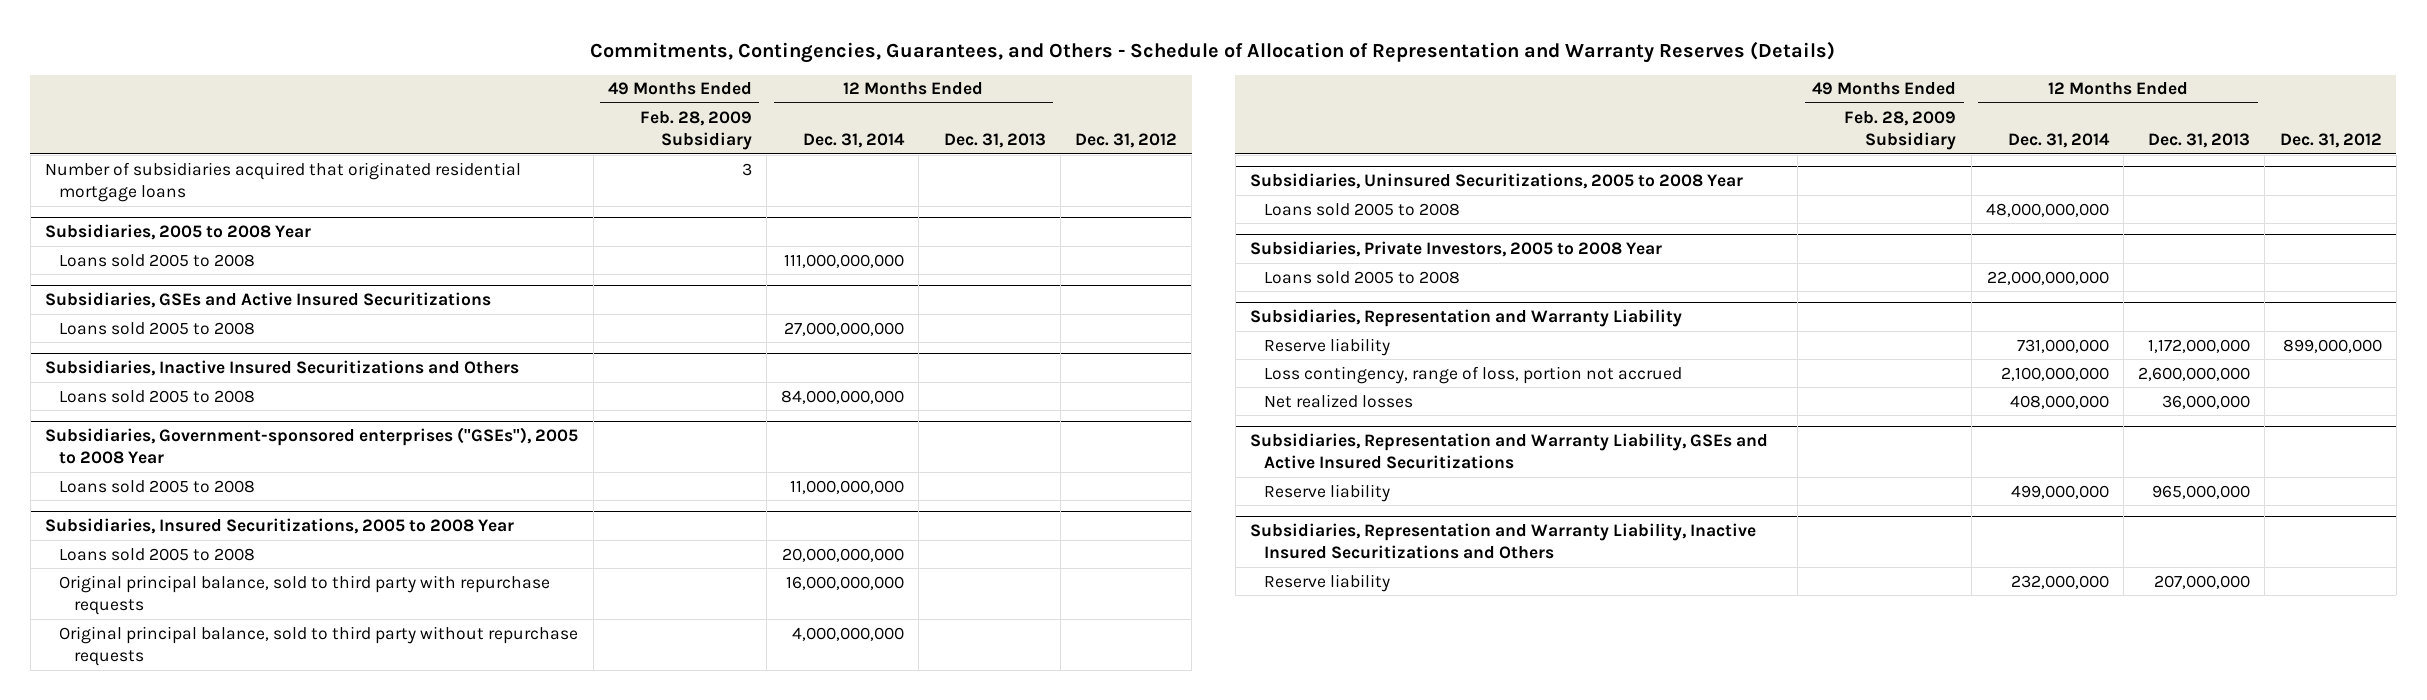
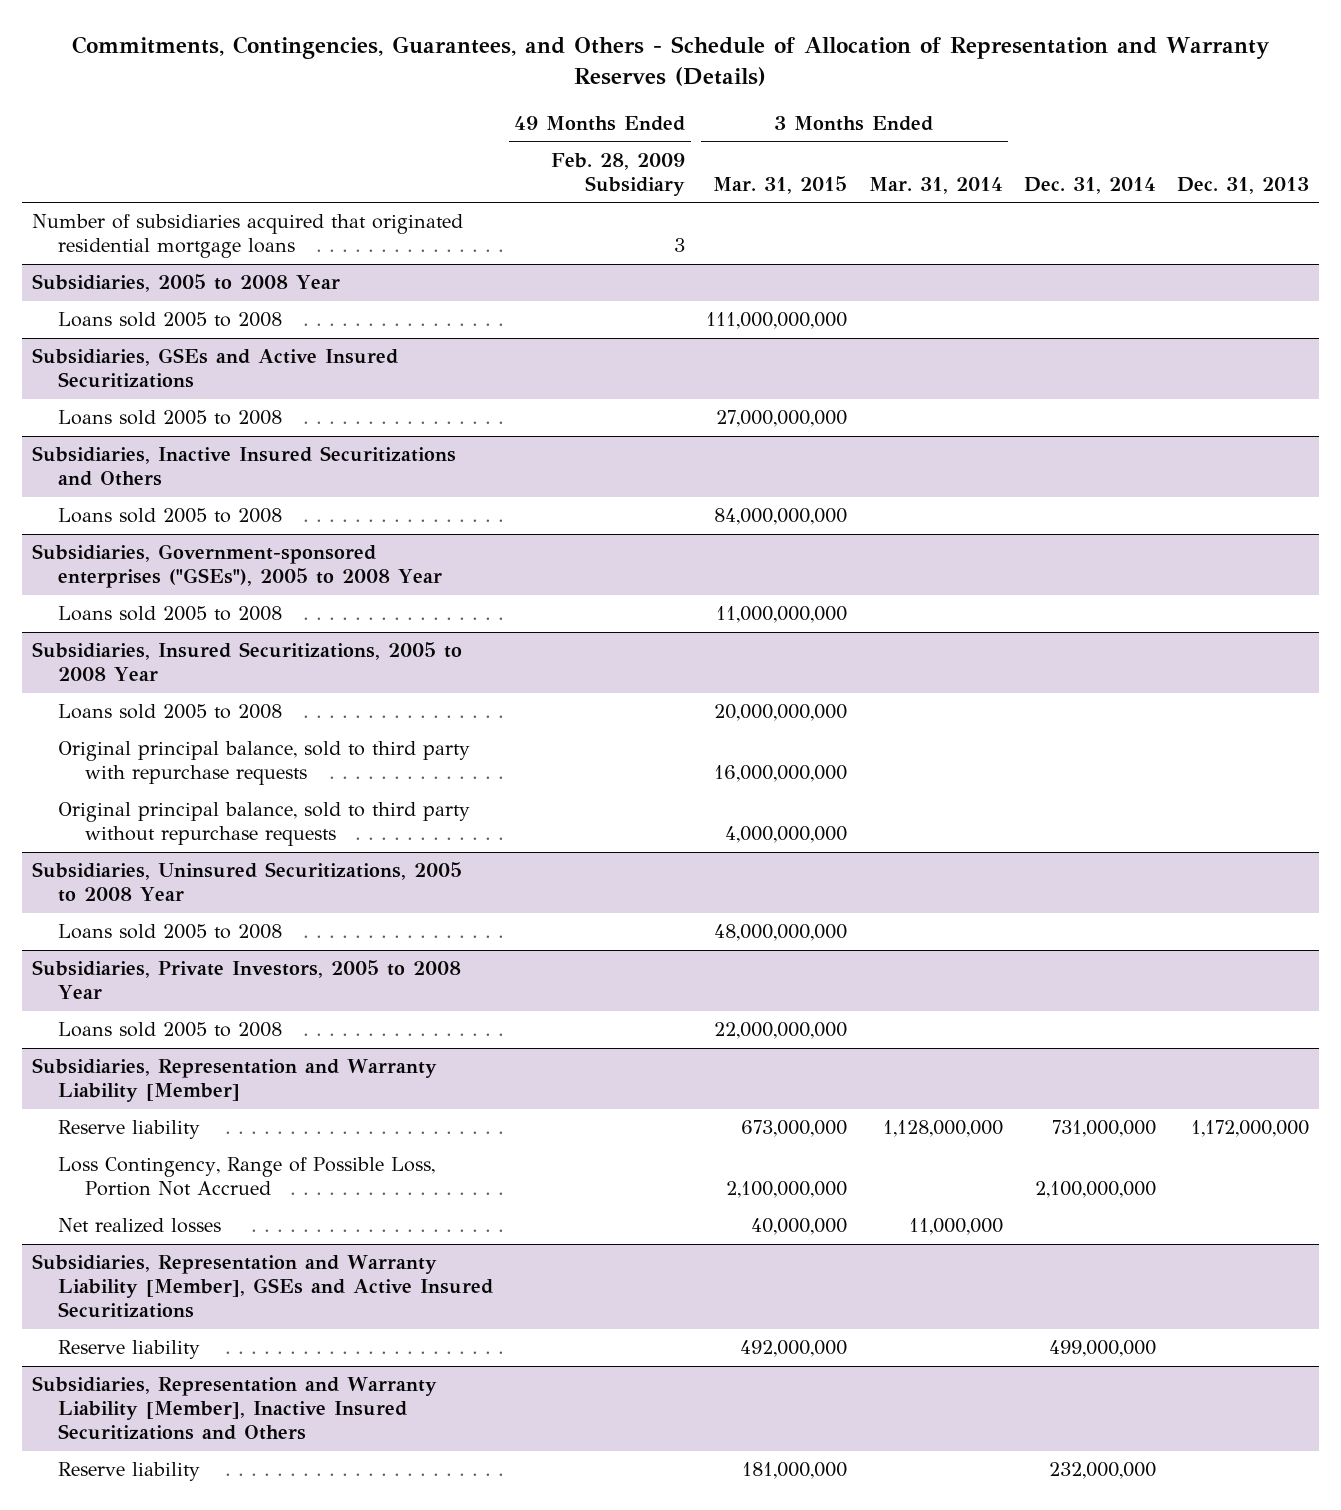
- | 49 Months Ended Feb. 28, 2009 Subsidiary | 12 Months Ended Dec. 31, 2014 | 12 Months Ended Dec. 31, 2013 | Dec. 31, 2012
+ | 49 Months Ended Feb. 28, 2009 Subsidiary | 3 Months Ended Mar. 31, 2015 | 3 Months Ended Mar. 31, 2014 | Dec. 31, 2014 | Dec. 31, 2013
- Subsidiaries, Representation and Warranty Liability
+ Subsidiaries, Representation and Warranty Liability [Member]
- Loss contingency, range of loss, portion not accrued | | 2,100,000,000 | 2,600,000,000 |
+ Loss Contingency, Range of Possible Loss, Portion Not Accrued | | 2,100,000,000 | | 2,100,000,000 |
- Subsidiaries, Representation and Warranty Liability, GSEs and Active Insured Securitizations
+ Subsidiaries, Representation and Warranty Liability [Member], GSEs and Active Insured Securitizations
- Subsidiaries, Representation and Warranty Liability, Inactive Insured Securitizations and Others
+ Subsidiaries, Representation and Warranty Liability [Member], Inactive Insured Securitizations and Others

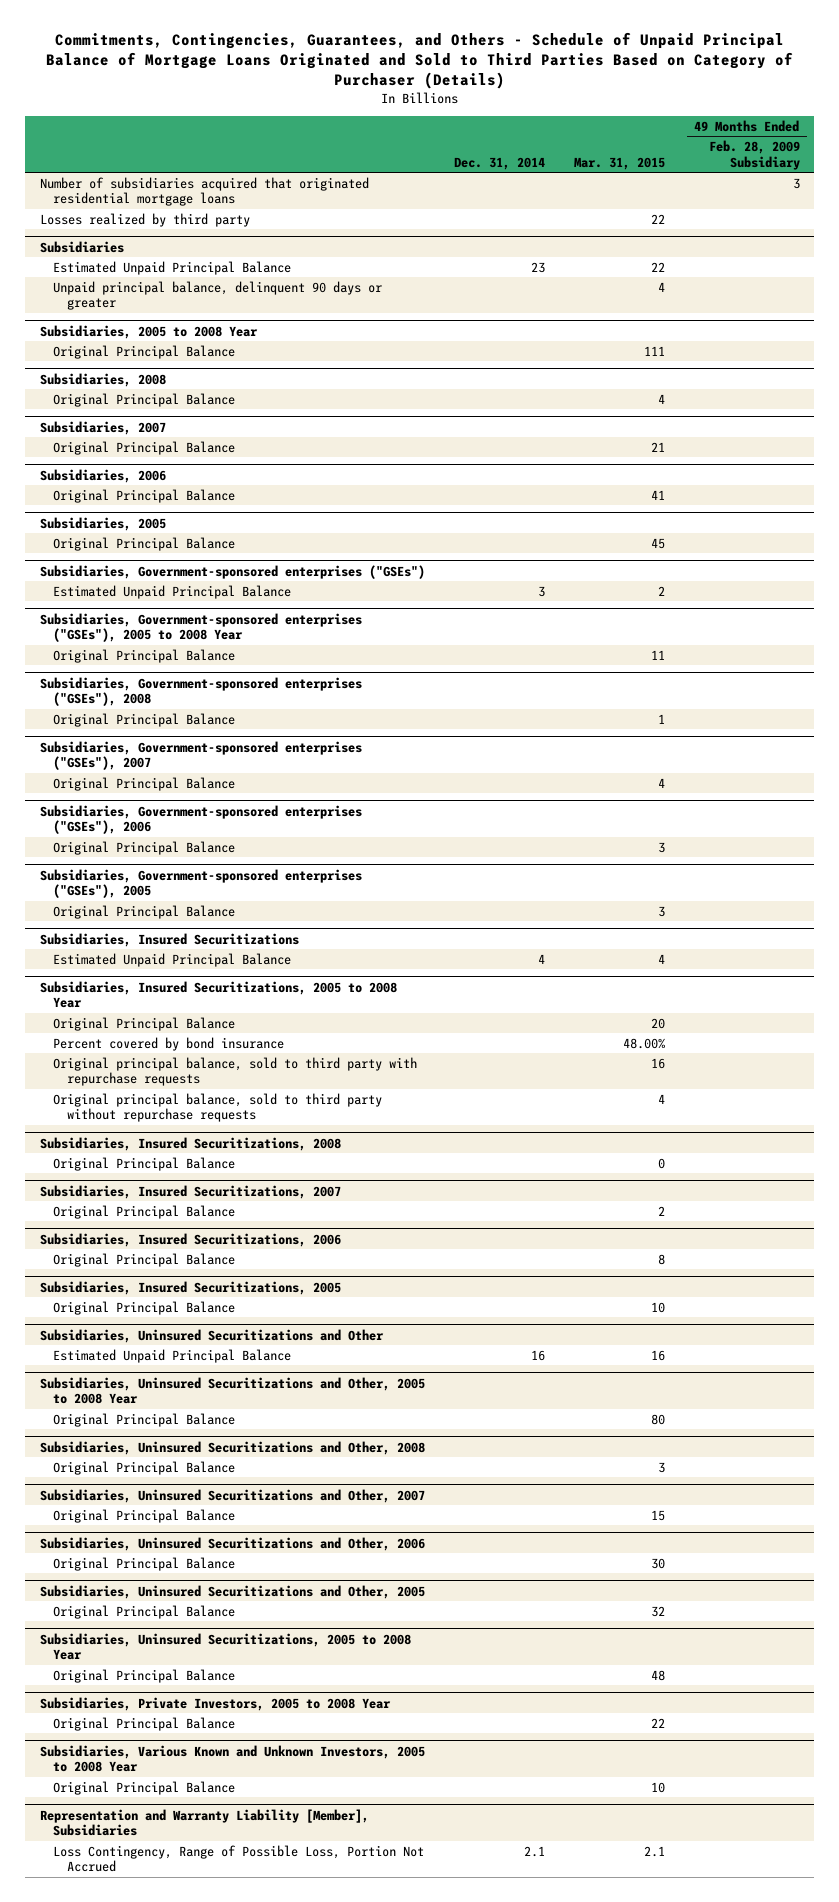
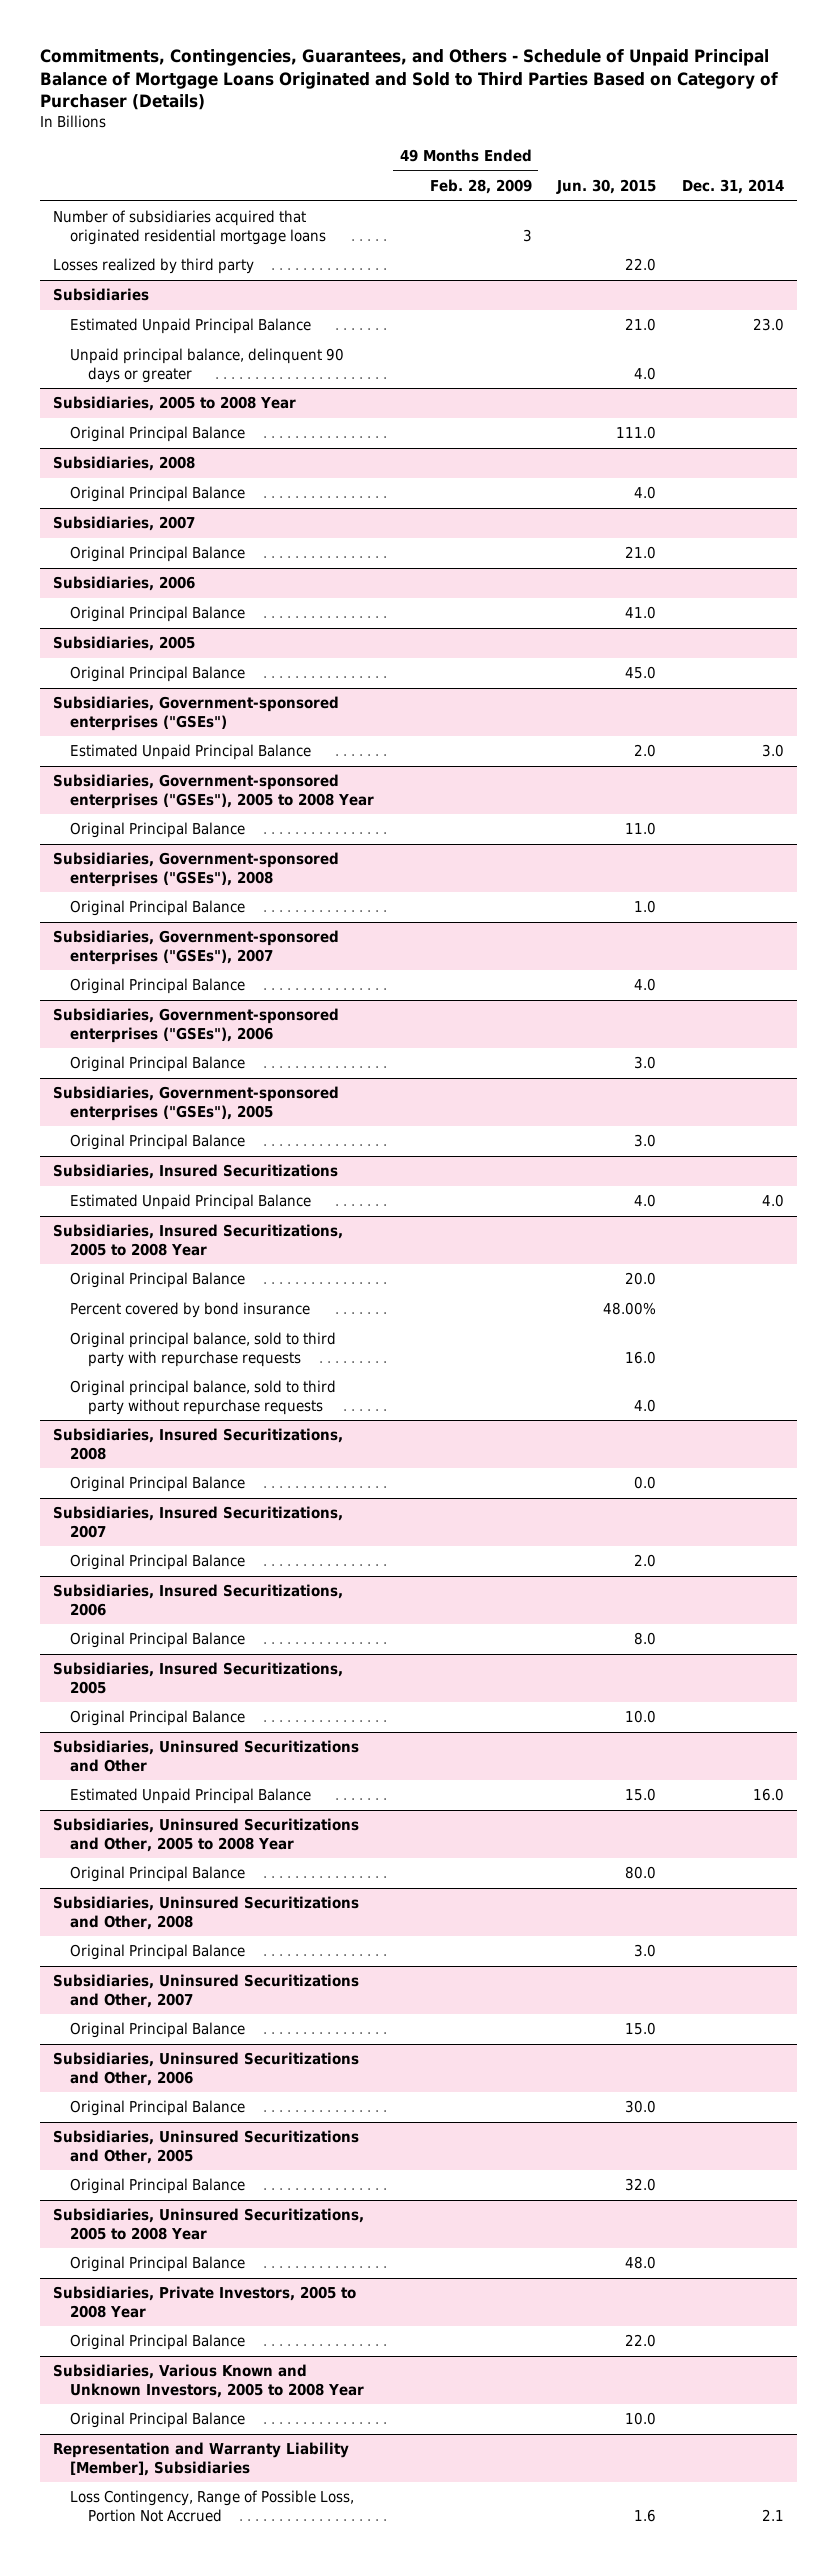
- | Dec. 31, 2014 | Mar. 31, 2015 | 49 Months Ended Feb. 28, 2009 Subsidiary
+ | 49 Months Ended Feb. 28, 2009 | Jun. 30, 2015 | Dec. 31, 2014
@ Subsidiaries
- Estimated Unpaid Principal Balance | 23 | 22 |
+ Estimated Unpaid Principal Balance | | 21.0 | 23.0
@ Subsidiaries, Government-sponsored enterprises ("GSEs")
- Estimated Unpaid Principal Balance | 3 | 2 |
+ Estimated Unpaid Principal Balance | | 2.0 | 3.0
@ Subsidiaries, Insured Securitizations
- Estimated Unpaid Principal Balance | 4 | 4 |
+ Estimated Unpaid Principal Balance | | 4.0 | 4.0
@ Subsidiaries, Uninsured Securitizations and Other
- Estimated Unpaid Principal Balance | 16 | 16 |
+ Estimated Unpaid Principal Balance | | 15.0 | 16.0

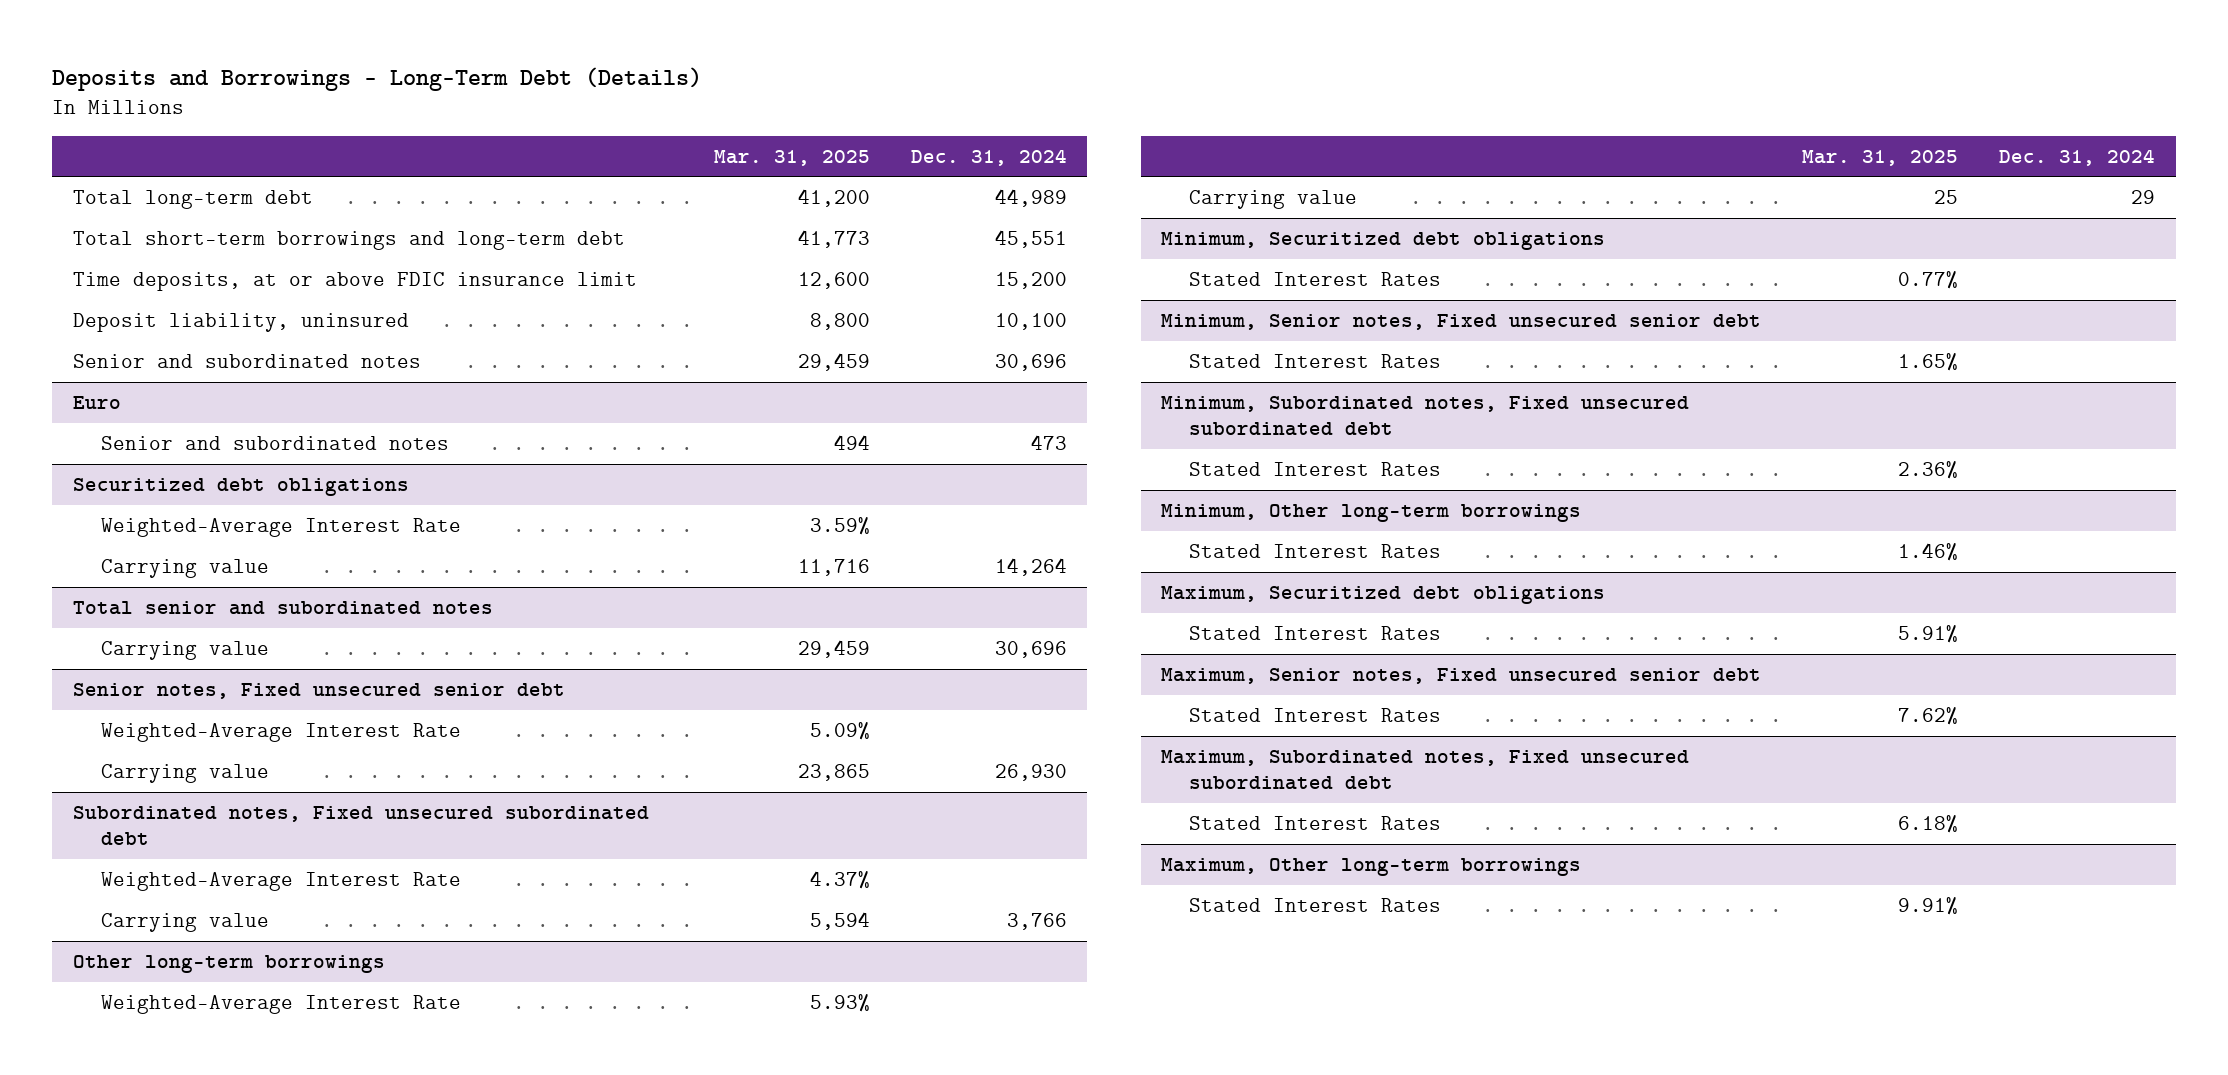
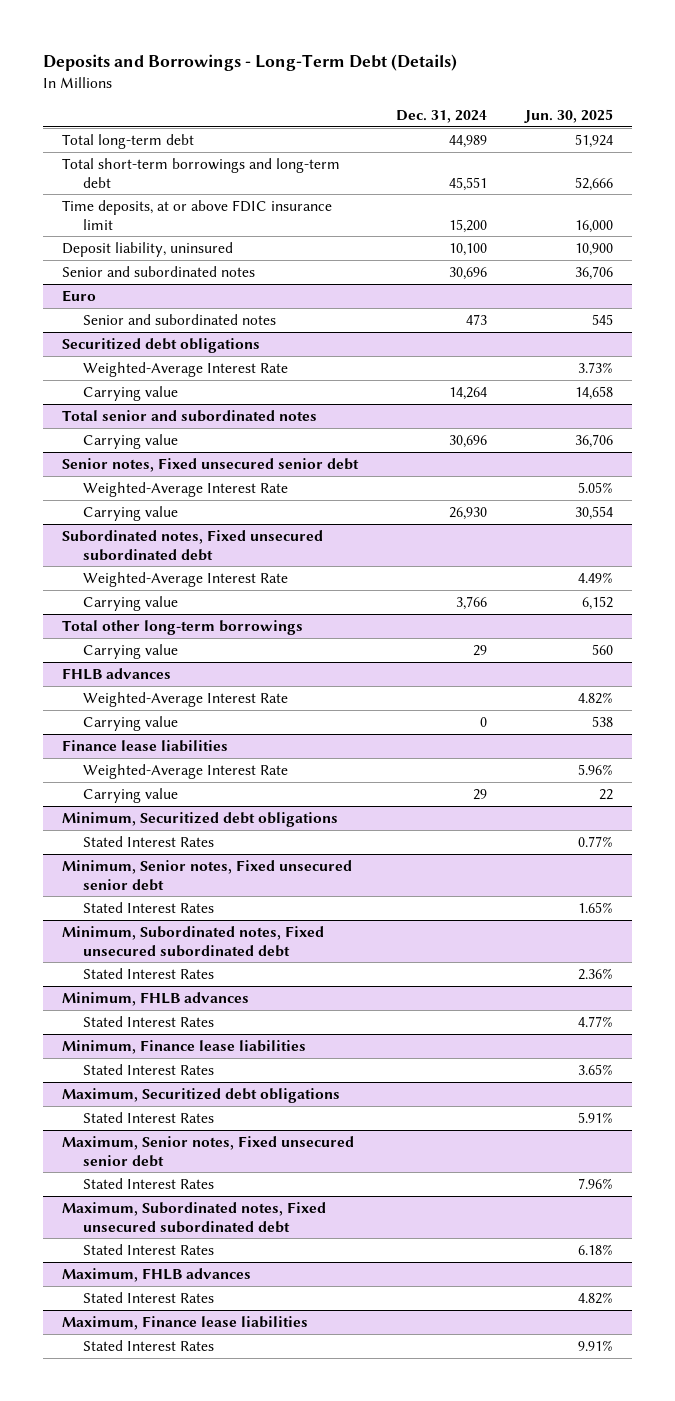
- | Mar. 31, 2025 | Dec. 31, 2024
+ | Dec. 31, 2024 | Jun. 30, 2025
- Other long-term borrowings
- Weighted-Average Interest Rate | 5.93% |
+ Total other long-term borrowings
+ FHLB advances
+ Weighted-Average Interest Rate | | 4.82%
+ Carrying value | 0 | 538
+ Finance lease liabilities
+ Weighted-Average Interest Rate | | 5.96%
+ Carrying value | 29 | 22
- Minimum, Other long-term borrowings
- Stated Interest Rates | 1.46% |
+ Minimum, FHLB advances
+ Stated Interest Rates | | 4.77%
+ Minimum, Finance lease liabilities
+ Stated Interest Rates | | 3.65%
- Maximum, Other long-term borrowings
- Stated Interest Rates | 9.91% |
+ Maximum, FHLB advances
+ Stated Interest Rates | | 4.82%
+ Maximum, Finance lease liabilities
+ Stated Interest Rates | | 9.91%

